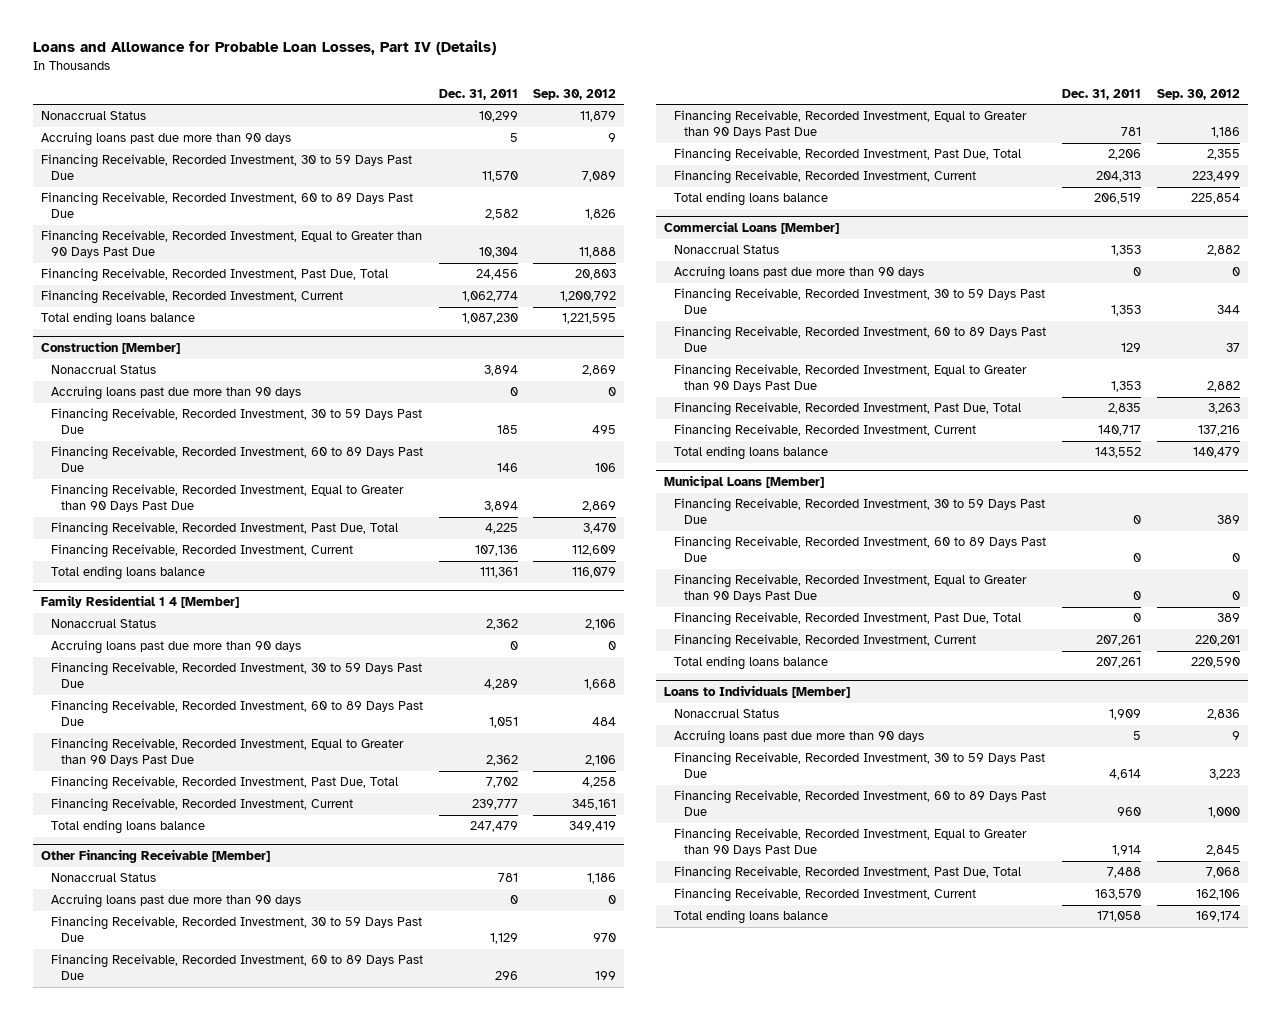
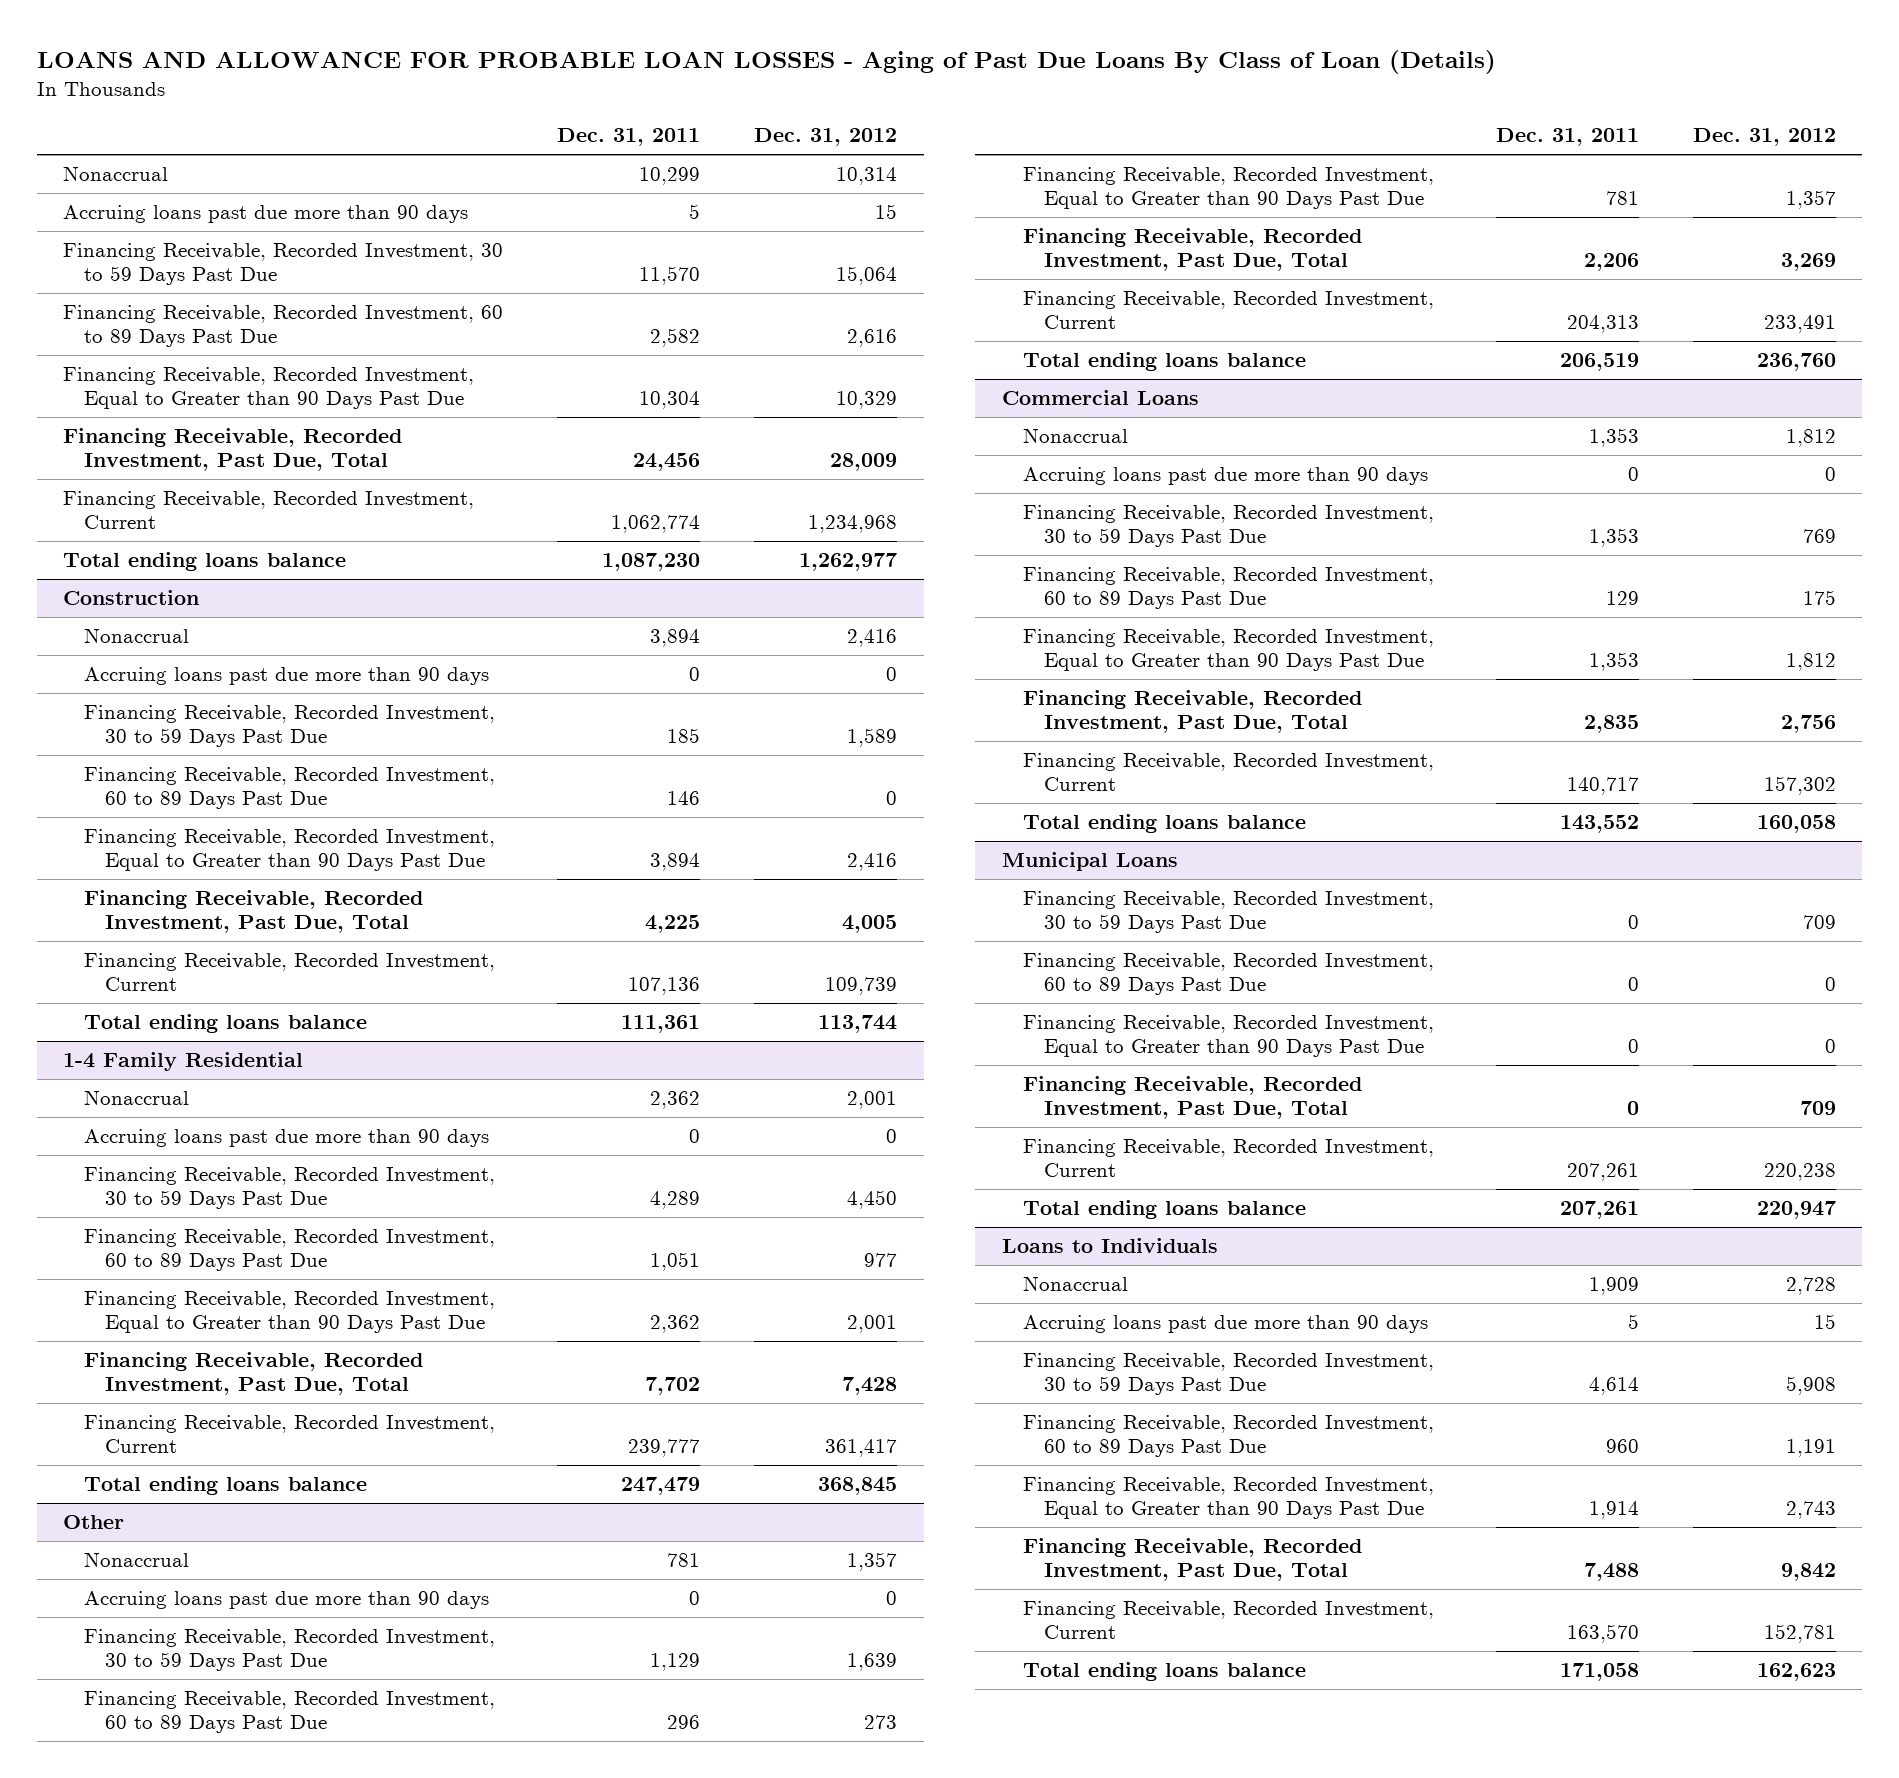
- Loans and Allowance for Probable Loan Losses, Part IV (Details)
+ LOANS AND ALLOWANCE FOR PROBABLE LOAN LOSSES - Aging of Past Due Loans By Class of Loan (Details)
- | Dec. 31, 2011 | Sep. 30, 2012
+ | Dec. 31, 2011 | Dec. 31, 2012
- Nonaccrual Status | 10,299 | 11,879
+ Nonaccrual | 10,299 | 10,314
- Construction [Member]
- Nonaccrual Status | 3,894 | 2,869
+ Construction
+ Nonaccrual | 3,894 | 2,416
- Family Residential 1 4 [Member]
- Nonaccrual Status | 2,362 | 2,106
+ 1-4 Family Residential
+ Nonaccrual | 2,362 | 2,001
- Other Financing Receivable [Member]
- Nonaccrual Status | 781 | 1,186
+ Other
+ Nonaccrual | 781 | 1,357
- Commercial Loans [Member]
- Nonaccrual Status | 1,353 | 2,882
+ Commercial Loans
+ Nonaccrual | 1,353 | 1,812
- Municipal Loans [Member]
+ Municipal Loans
- Loans to Individuals [Member]
- Nonaccrual Status | 1,909 | 2,836
+ Loans to Individuals
+ Nonaccrual | 1,909 | 2,728

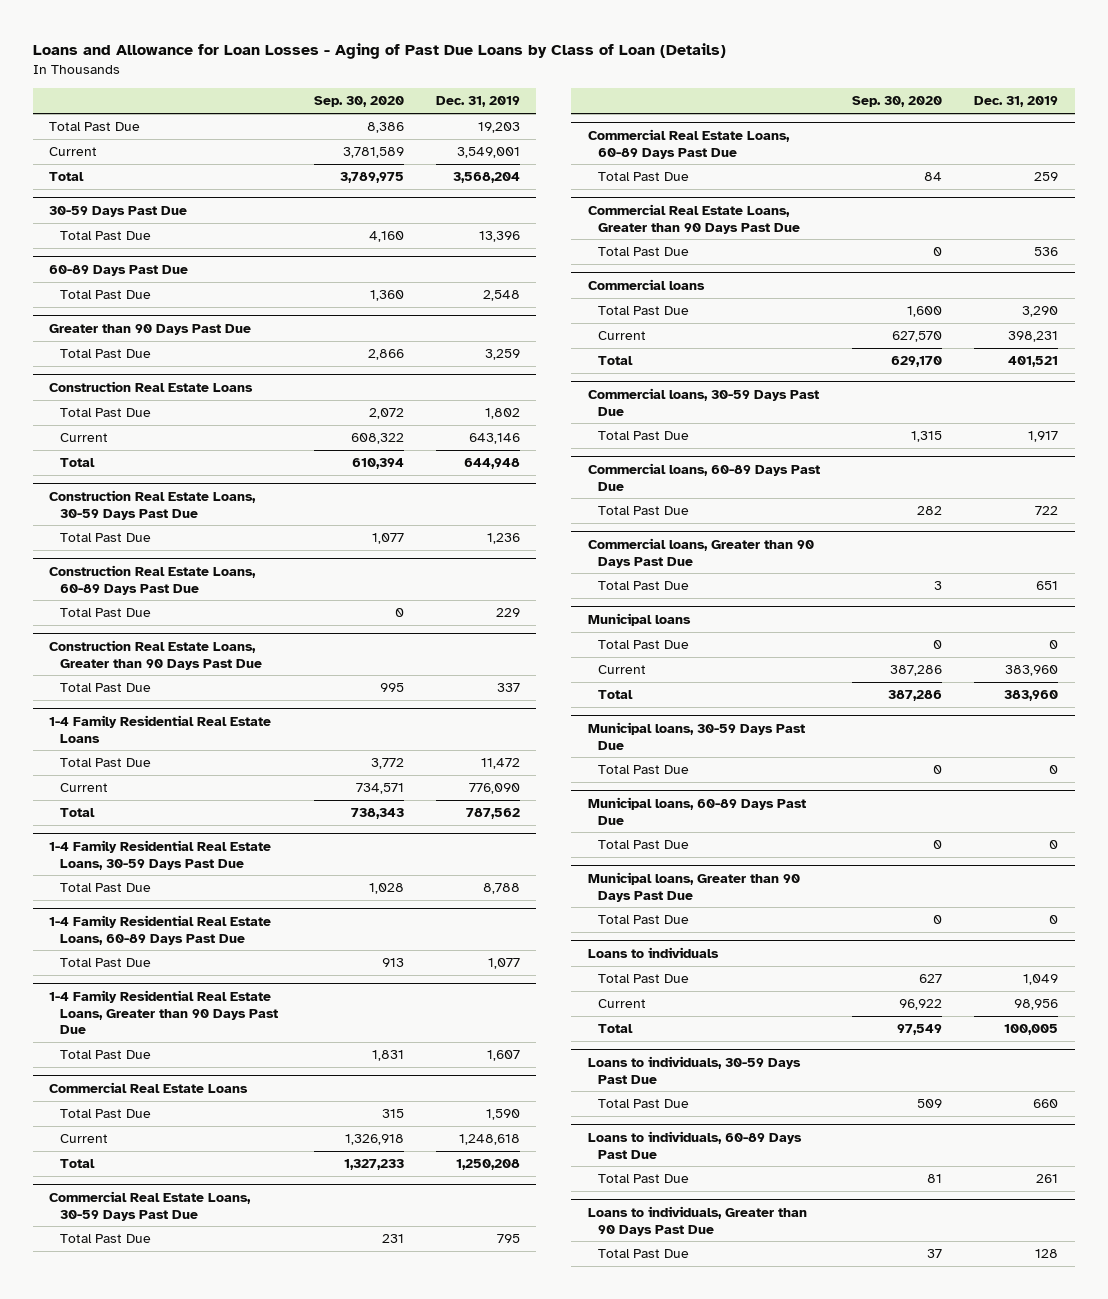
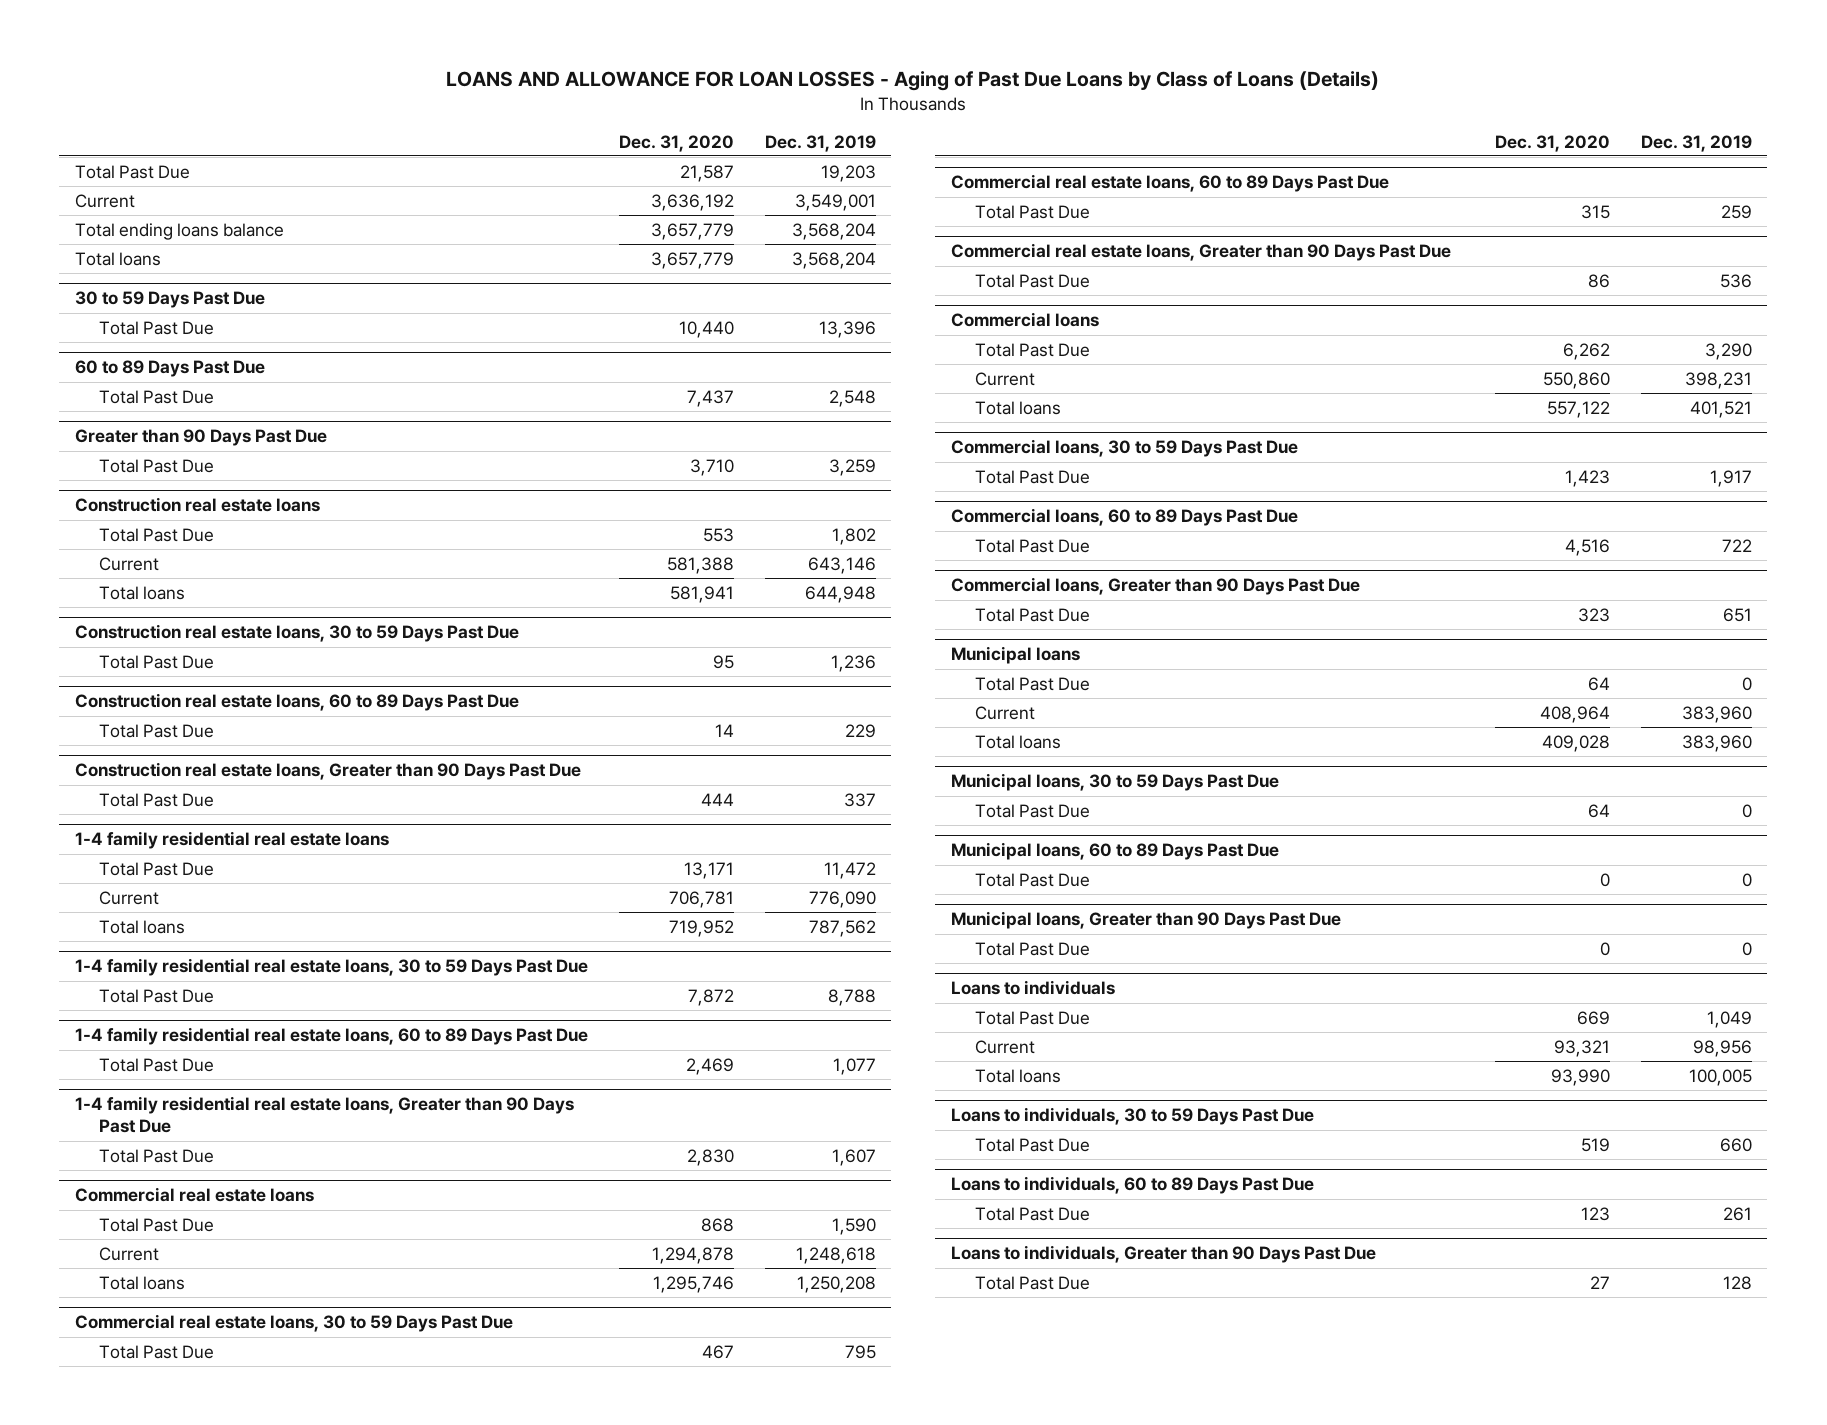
- Loans and Allowance for Loan Losses - Aging of Past Due Loans by Class of Loan (Details)
+ LOANS AND ALLOWANCE FOR LOAN LOSSES - Aging of Past Due Loans by Class of Loans (Details)
- | Sep. 30, 2020 | Dec. 31, 2019
+ | Dec. 31, 2020 | Dec. 31, 2019
- Total | 3,789,975 | 3,568,204
- 30-59 Days Past Due
+ Total ending loans balance | 3,657,779 | 3,568,204
+ Total loans | 3,657,779 | 3,568,204
+ 30 to 59 Days Past Due
- 60-89 Days Past Due
+ 60 to 89 Days Past Due
- Construction Real Estate Loans
+ Construction real estate loans
- Total | 610,394 | 644,948
- Construction Real Estate Loans, 30-59 Days Past Due
+ Total loans | 581,941 | 644,948
+ Construction real estate loans, 30 to 59 Days Past Due
- Construction Real Estate Loans, 60-89 Days Past Due
+ Construction real estate loans, 60 to 89 Days Past Due
- Construction Real Estate Loans, Greater than 90 Days Past Due
+ Construction real estate loans, Greater than 90 Days Past Due
- 1-4 Family Residential Real Estate Loans
+ 1-4 family residential real estate loans
- Total | 738,343 | 787,562
- 1-4 Family Residential Real Estate Loans, 30-59 Days Past Due
+ Total loans | 719,952 | 787,562
+ 1-4 family residential real estate loans, 30 to 59 Days Past Due
- 1-4 Family Residential Real Estate Loans, 60-89 Days Past Due
+ 1-4 family residential real estate loans, 60 to 89 Days Past Due
- 1-4 Family Residential Real Estate Loans, Greater than 90 Days Past Due
+ 1-4 family residential real estate loans, Greater than 90 Days Past Due
- Commercial Real Estate Loans
+ Commercial real estate loans
- Total | 1,327,233 | 1,250,208
- Commercial Real Estate Loans, 30-59 Days Past Due
+ Total loans | 1,295,746 | 1,250,208
+ Commercial real estate loans, 30 to 59 Days Past Due
- Commercial Real Estate Loans, 60-89 Days Past Due
+ Commercial real estate loans, 60 to 89 Days Past Due
- Commercial Real Estate Loans, Greater than 90 Days Past Due
+ Commercial real estate loans, Greater than 90 Days Past Due
@ Commercial loans
- Total | 629,170 | 401,521
- Commercial loans, 30-59 Days Past Due
@ Commercial loans
+ Total loans | 557,122 | 401,521
+ Commercial loans, 30 to 59 Days Past Due
- Commercial loans, 60-89 Days Past Due
+ Commercial loans, 60 to 89 Days Past Due
@ Municipal loans
- Total | 387,286 | 383,960
- Municipal loans, 30-59 Days Past Due
@ Municipal loans
+ Total loans | 409,028 | 383,960
+ Municipal loans, 30 to 59 Days Past Due
- Municipal loans, 60-89 Days Past Due
+ Municipal loans, 60 to 89 Days Past Due
@ Loans to individuals
- Total | 97,549 | 100,005
- Loans to individuals, 30-59 Days Past Due
@ Loans to individuals
+ Total loans | 93,990 | 100,005
+ Loans to individuals, 30 to 59 Days Past Due
- Loans to individuals, 60-89 Days Past Due
+ Loans to individuals, 60 to 89 Days Past Due

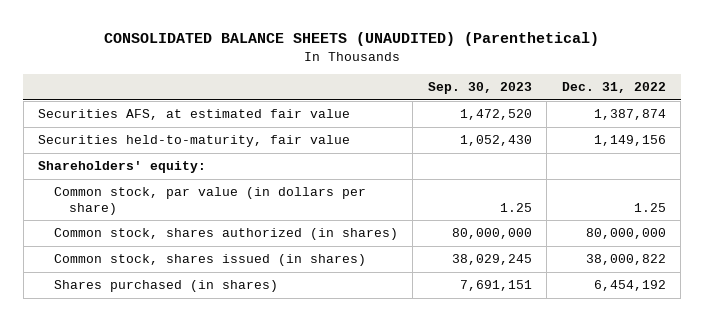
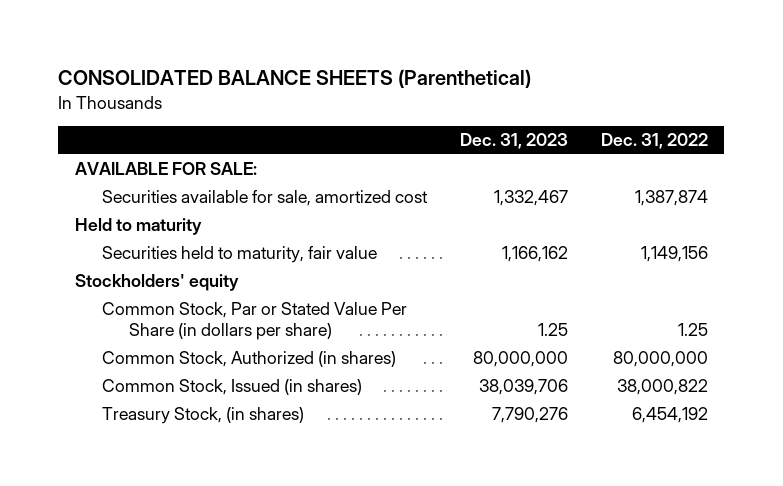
- CONSOLIDATED BALANCE SHEETS (UNAUDITED) (Parenthetical)
+ CONSOLIDATED BALANCE SHEETS (Parenthetical)
- | Sep. 30, 2023 | Dec. 31, 2022
+ | Dec. 31, 2023 | Dec. 31, 2022
- Securities AFS, at estimated fair value | 1,472,520 | 1,387,874
- Securities held-to-maturity, fair value | 1,052,430 | 1,149,156
- Shareholders' equity:
- Common stock, par value (in dollars per share) | 1.25 | 1.25
- Common stock, shares authorized (in shares) | 80,000,000 | 80,000,000
- Common stock, shares issued (in shares) | 38,029,245 | 38,000,822
- Shares purchased (in shares) | 7,691,151 | 6,454,192
+ AVAILABLE FOR SALE:
+ Securities available for sale, amortized cost | 1,332,467 | 1,387,874
+ Held to maturity
+ Securities held to maturity, fair value | 1,166,162 | 1,149,156
+ Stockholders' equity
+ Common Stock, Par or Stated Value Per Share (in dollars per share) | 1.25 | 1.25
+ Common Stock, Authorized (in shares) | 80,000,000 | 80,000,000
+ Common Stock, Issued (in shares) | 38,039,706 | 38,000,822
+ Treasury Stock, (in shares) | 7,790,276 | 6,454,192

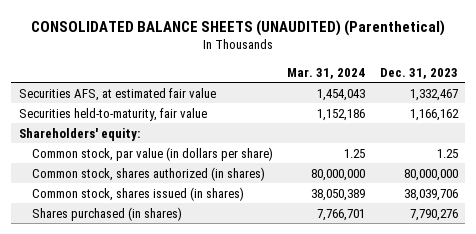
- CONSOLIDATED BALANCE SHEETS (Parenthetical)
+ CONSOLIDATED BALANCE SHEETS (UNAUDITED) (Parenthetical)
- | Dec. 31, 2023 | Dec. 31, 2022
+ | Mar. 31, 2024 | Dec. 31, 2023
- AVAILABLE FOR SALE:
- Securities available for sale, amortized cost | 1,332,467 | 1,387,874
- Held to maturity
- Securities held to maturity, fair value | 1,166,162 | 1,149,156
- Stockholders' equity
- Common Stock, Par or Stated Value Per Share (in dollars per share) | 1.25 | 1.25
- Common Stock, Authorized (in shares) | 80,000,000 | 80,000,000
- Common Stock, Issued (in shares) | 38,039,706 | 38,000,822
- Treasury Stock, (in shares) | 7,790,276 | 6,454,192
+ Securities AFS, at estimated fair value | 1,454,043 | 1,332,467
+ Securities held-to-maturity, fair value | 1,152,186 | 1,166,162
+ Shareholders' equity:
+ Common stock, par value (in dollars per share) | 1.25 | 1.25
+ Common stock, shares authorized (in shares) | 80,000,000 | 80,000,000
+ Common stock, shares issued (in shares) | 38,050,389 | 38,039,706
+ Shares purchased (in shares) | 7,766,701 | 7,790,276

